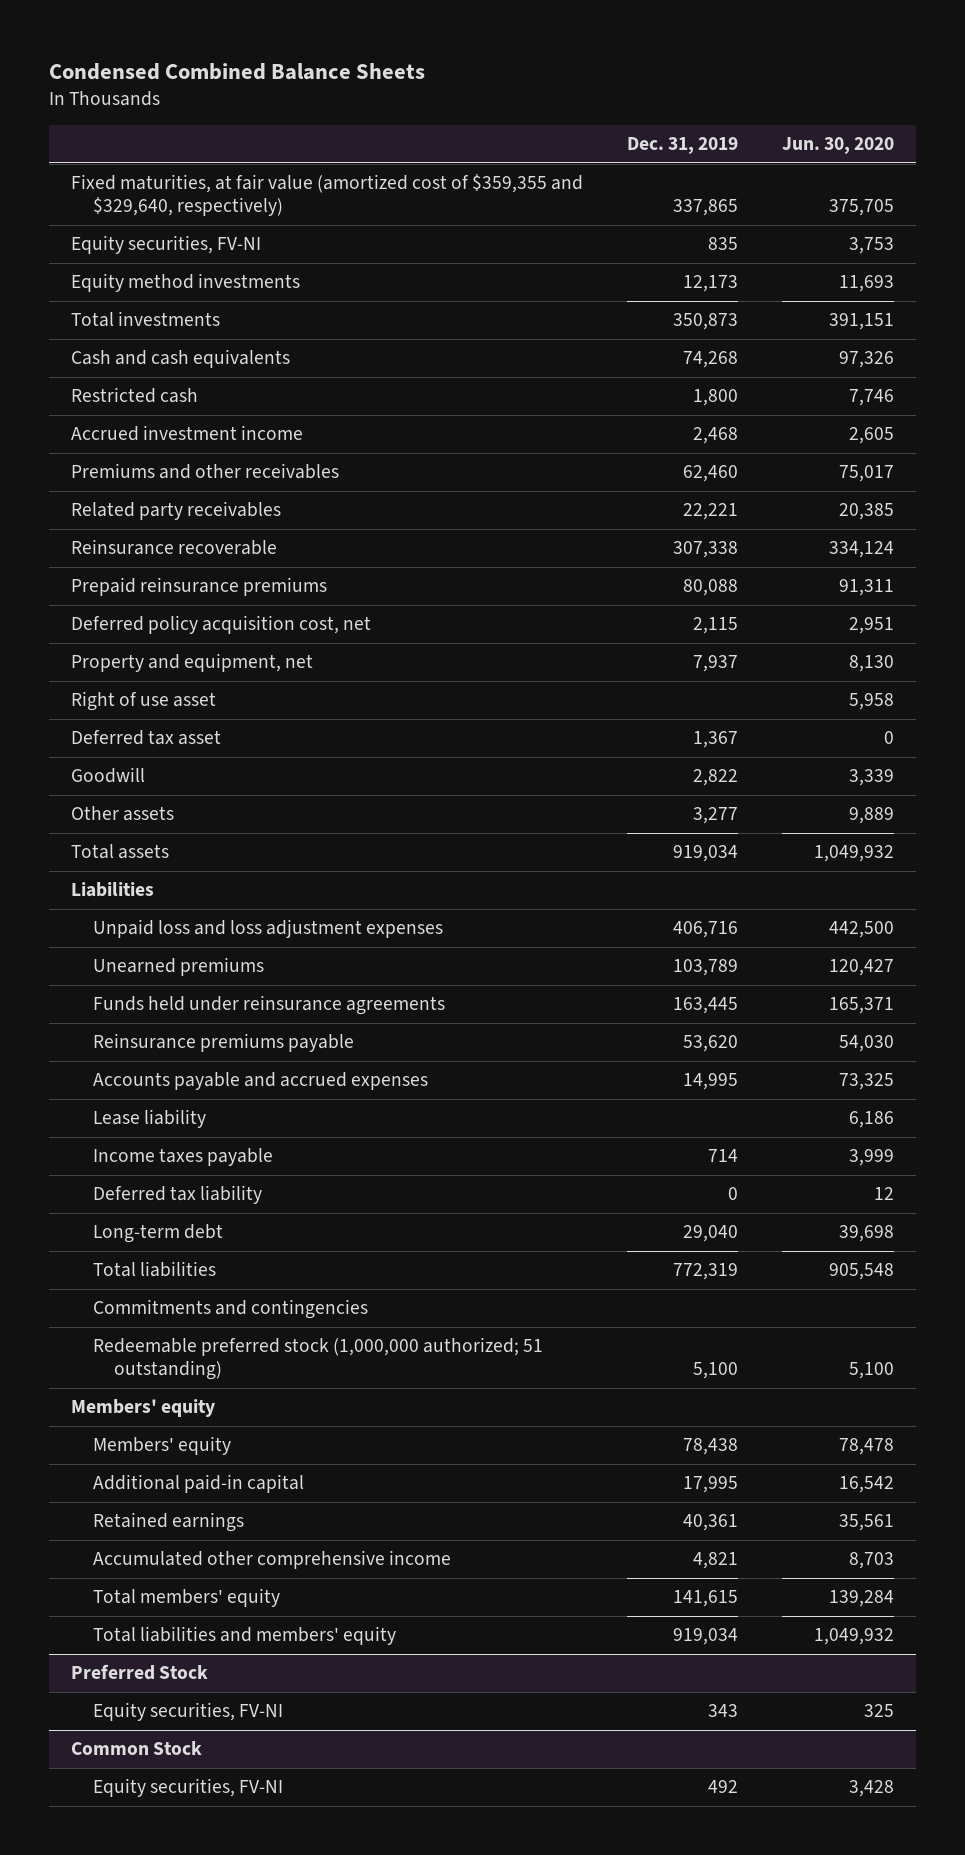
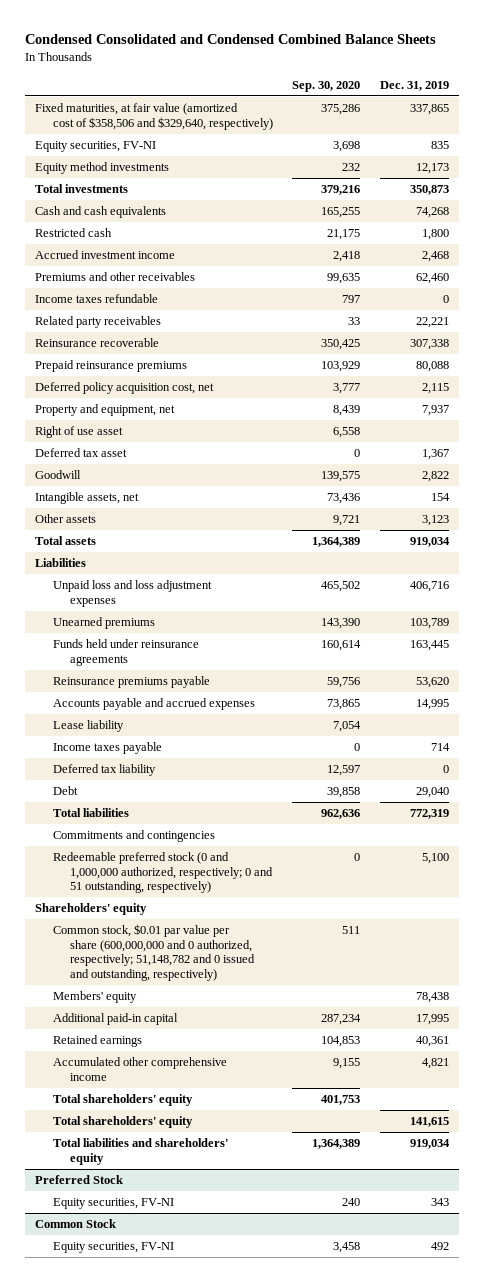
- Condensed Combined Balance Sheets
+ Condensed Consolidated and Condensed Combined Balance Sheets
- | Dec. 31, 2019 | Jun. 30, 2020
+ | Sep. 30, 2020 | Dec. 31, 2019
- Fixed maturities, at fair value (amortized cost of $359,355 and $329,640, respectively) | 337,865 | 375,705
+ Fixed maturities, at fair value (amortized cost of $358,506 and $329,640, respectively) | 375,286 | 337,865
+ Income taxes refundable | 797 | 0
- Other assets | 3,277 | 9,889
+ Intangible assets, net | 73,436 | 154
+ Other assets | 9,721 | 3,123
- Long-term debt | 29,040 | 39,698
+ Debt | 39,858 | 29,040
- Redeemable preferred stock (1,000,000 authorized; 51 outstanding) | 5,100 | 5,100
- Members' equity
+ Redeemable preferred stock (0 and 1,000,000 authorized, respectively; 0 and 51 outstanding, respectively) | 0 | 5,100
+ Shareholders' equity
+ Common stock, $0.01 par value per share (600,000,000 and 0 authorized, respectively; 51,148,782 and 0 issued and outstanding, respectively) | 511 |
- Total members' equity | 141,615 | 139,284
- Total liabilities and members' equity | 919,034 | 1,049,932
+ Total shareholders' equity | 401,753 |
+ Total shareholders' equity | | 141,615
+ Total liabilities and shareholders' equity | 1,364,389 | 919,034

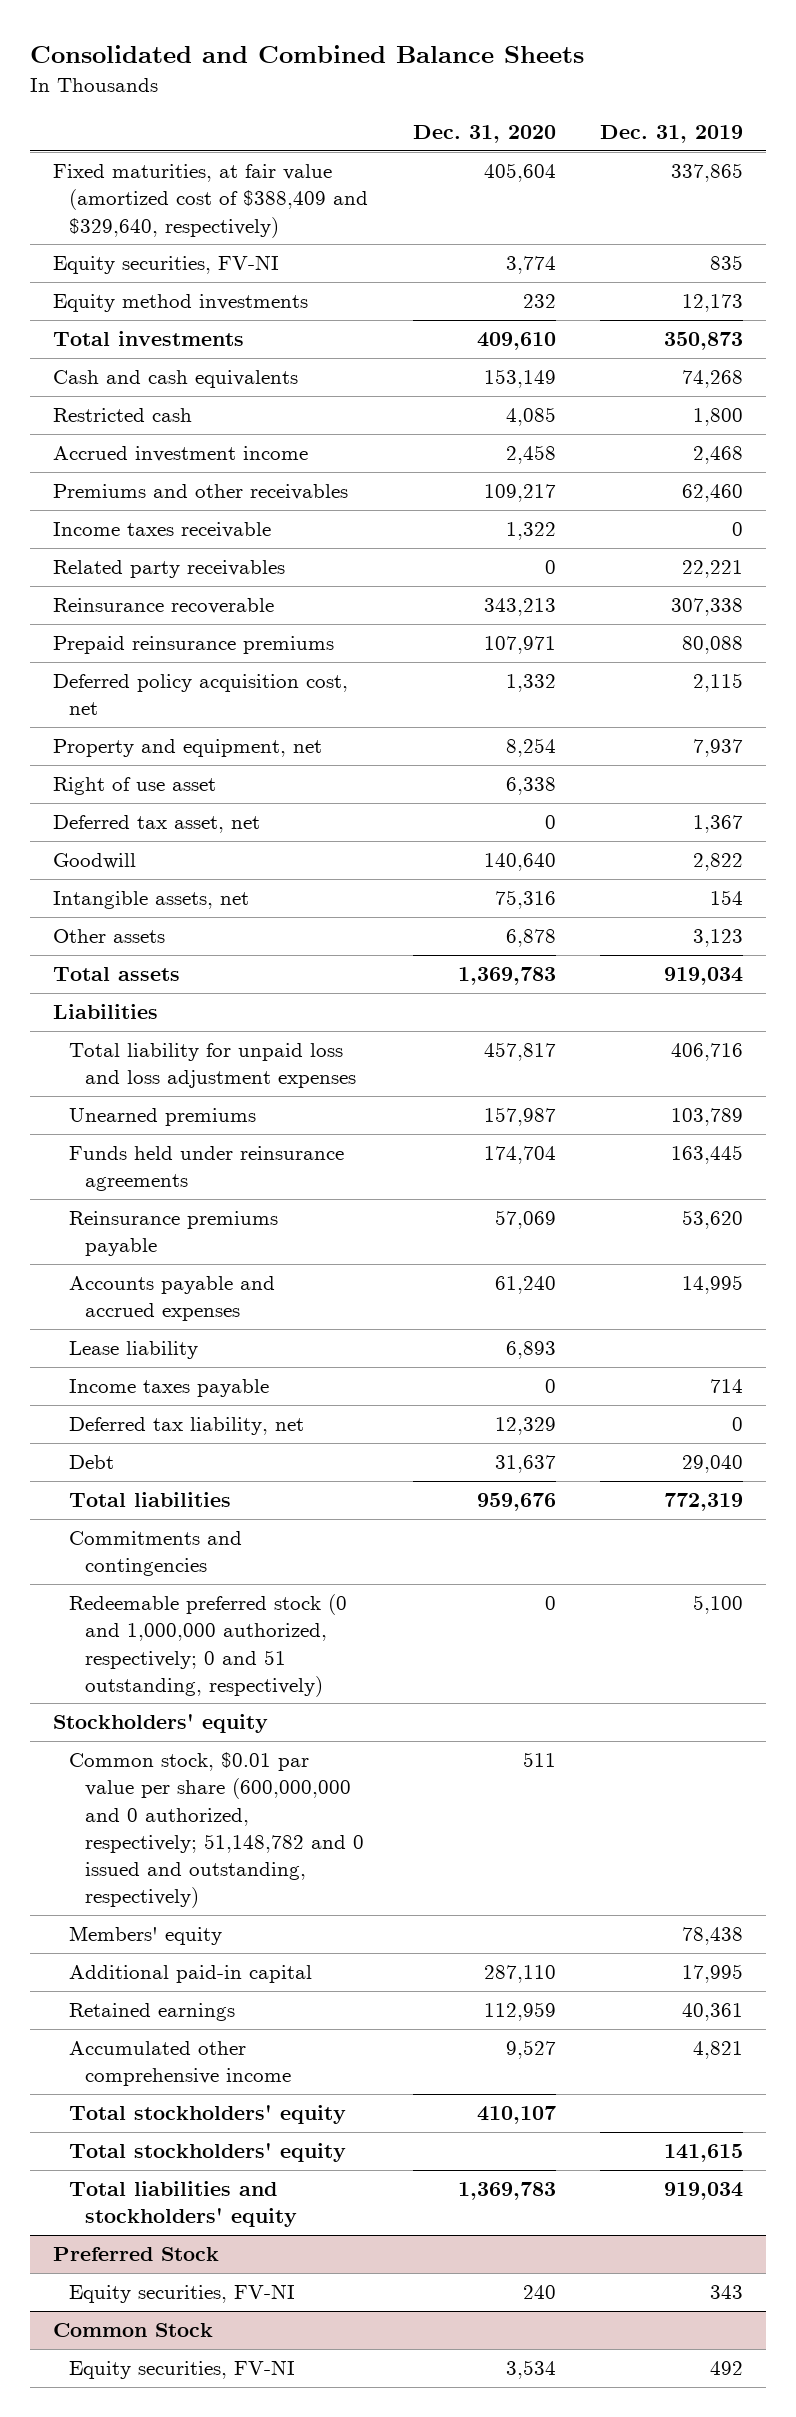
- Condensed Consolidated and Condensed Combined Balance Sheets
+ Consolidated and Combined Balance Sheets
- | Sep. 30, 2020 | Dec. 31, 2019
+ | Dec. 31, 2020 | Dec. 31, 2019
- Fixed maturities, at fair value (amortized cost of $358,506 and $329,640, respectively) | 375,286 | 337,865
+ Fixed maturities, at fair value (amortized cost of $388,409 and $329,640, respectively) | 405,604 | 337,865
- Income taxes refundable | 797 | 0
+ Income taxes receivable | 1,322 | 0
- Deferred tax asset | 0 | 1,367
+ Deferred tax asset, net | 0 | 1,367
- Unpaid loss and loss adjustment expenses | 465,502 | 406,716
+ Total liability for unpaid loss and loss adjustment expenses | 457,817 | 406,716
- Deferred tax liability | 12,597 | 0
+ Deferred tax liability, net | 12,329 | 0
- Shareholders' equity
+ Stockholders' equity
- Total shareholders' equity | 401,753 |
- Total shareholders' equity | | 141,615
- Total liabilities and shareholders' equity | 1,364,389 | 919,034
+ Total stockholders' equity | 410,107 |
+ Total stockholders' equity | | 141,615
+ Total liabilities and stockholders' equity | 1,369,783 | 919,034

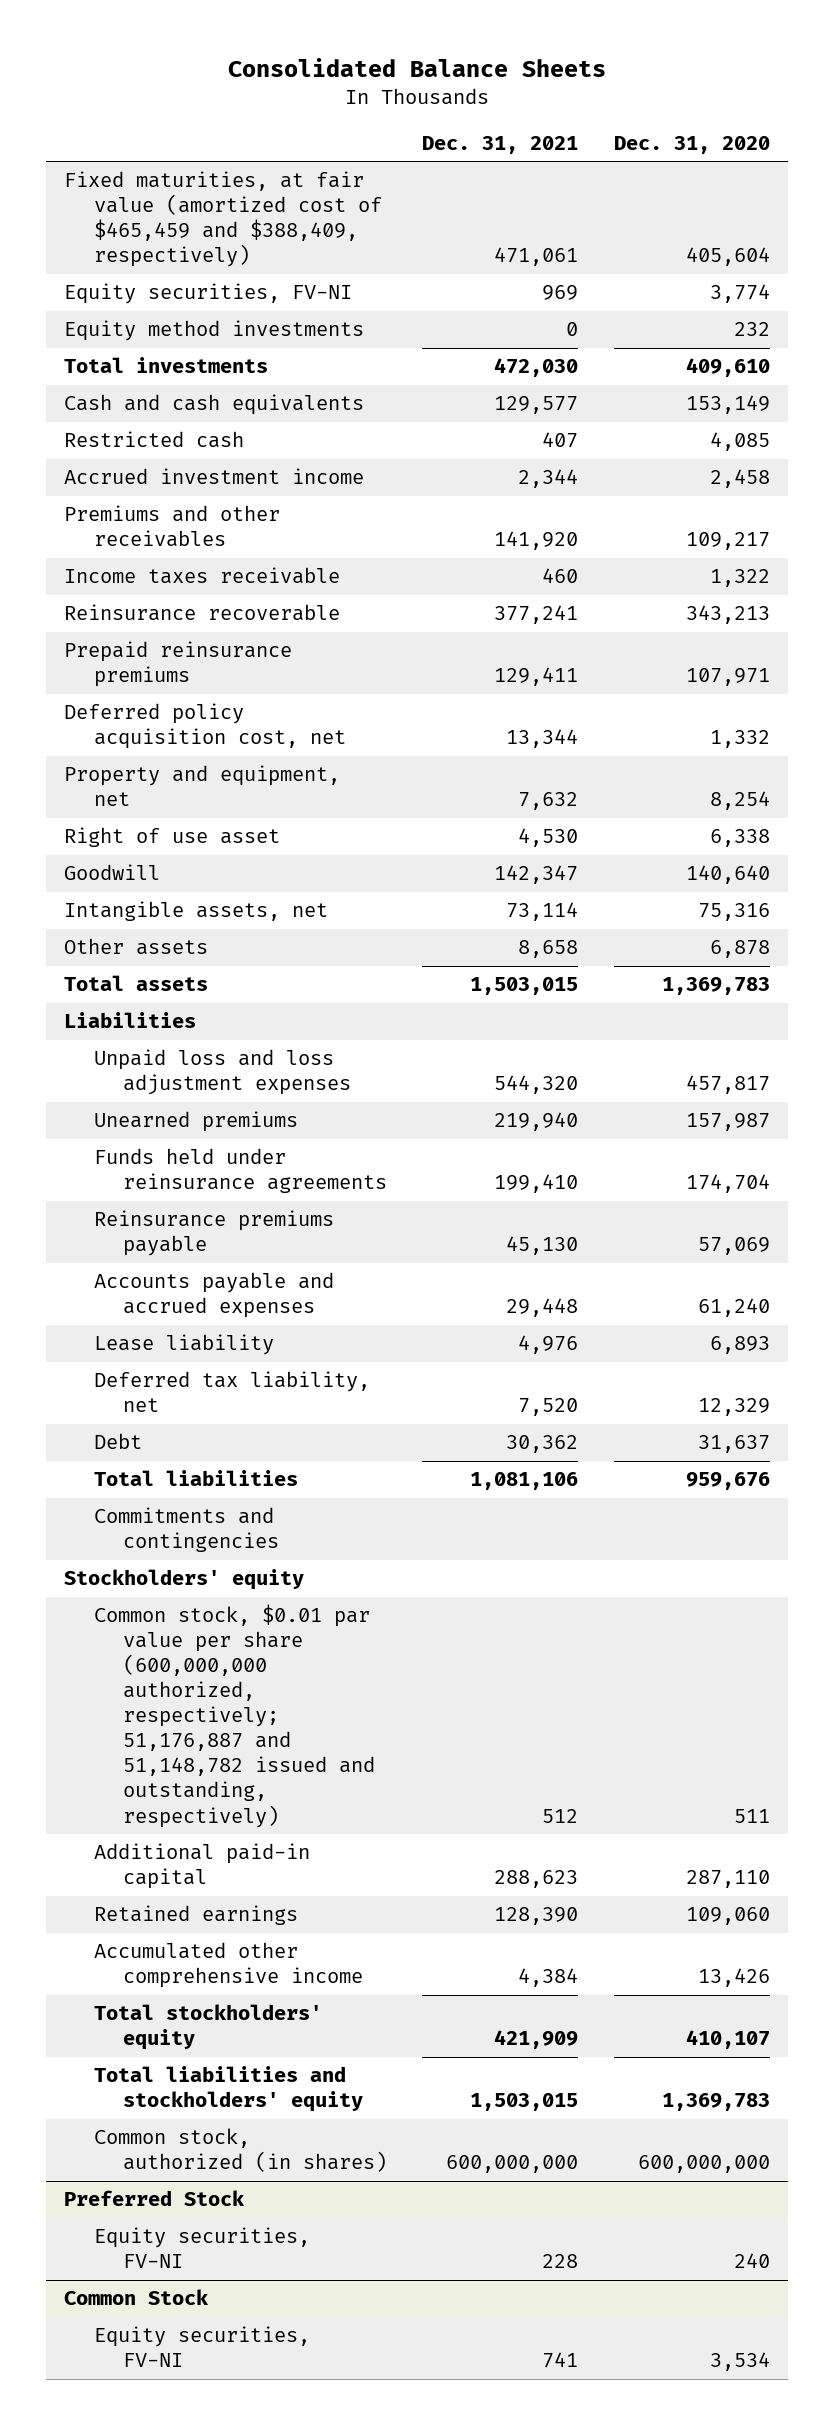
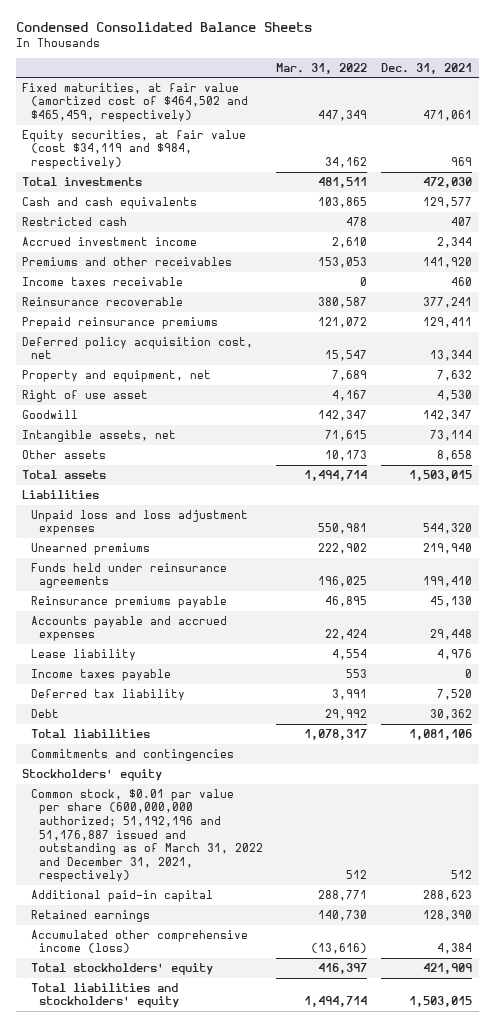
- Consolidated Balance Sheets
+ Condensed Consolidated Balance Sheets
- | Dec. 31, 2021 | Dec. 31, 2020
+ | Mar. 31, 2022 | Dec. 31, 2021
- Fixed maturities, at fair value (amortized cost of $465,459 and $388,409, respectively) | 471,061 | 405,604
- Equity securities, FV-NI | 969 | 3,774
- Equity method investments | 0 | 232
+ Fixed maturities, at fair value (amortized cost of $464,502 and $465,459, respectively) | 447,349 | 471,061
+ Equity securities, at fair value (cost $34,119 and $984, respectively) | 34,162 | 969
- Deferred tax liability, net | 7,520 | 12,329
+ Income taxes payable | 553 | 0
+ Deferred tax liability | 3,991 | 7,520
- Common stock, $0.01 par value per share (600,000,000 authorized, respectively; 51,176,887 and 51,148,782 issued and outstanding, respectively) | 512 | 511
+ Common stock, $0.01 par value per share (600,000,000 authorized; 51,192,196 and 51,176,887 issued and outstanding as of March 31, 2022 and December 31, 2021, respectively) | 512 | 512
- Accumulated other comprehensive income | 4,384 | 13,426
+ Accumulated other comprehensive income (loss) | (13,616) | 4,384
- Common stock, authorized (in shares) | 600,000,000 | 600,000,000
- Preferred Stock
- Equity securities, FV-NI | 228 | 240
- Common Stock
- Equity securities, FV-NI | 741 | 3,534

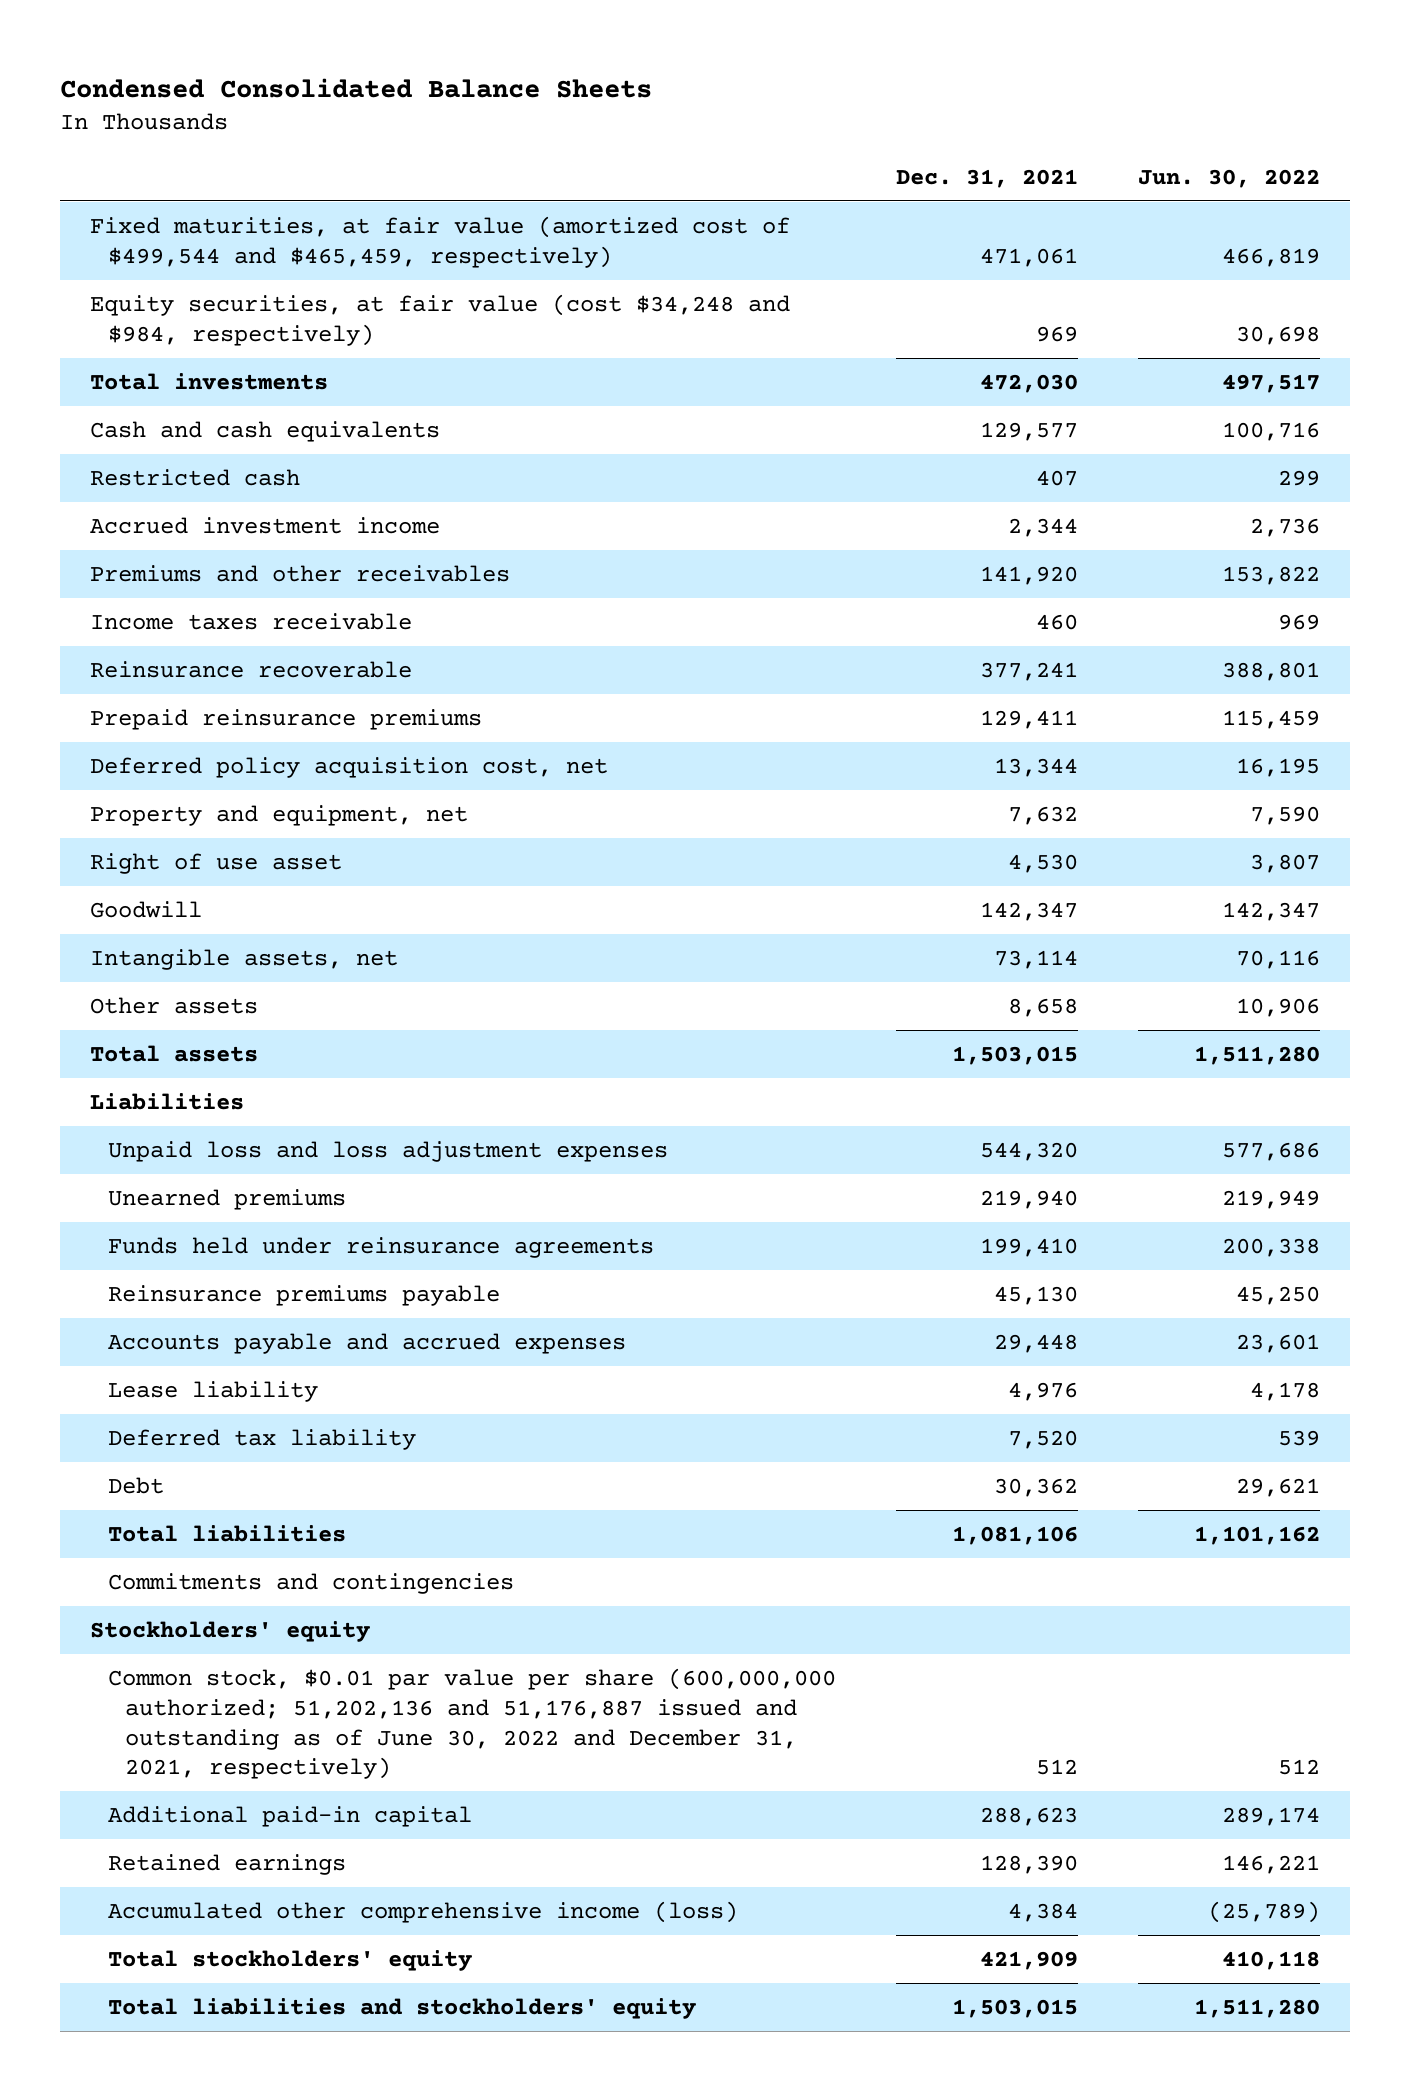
- | Mar. 31, 2022 | Dec. 31, 2021
+ | Dec. 31, 2021 | Jun. 30, 2022
- Fixed maturities, at fair value (amortized cost of $464,502 and $465,459, respectively) | 447,349 | 471,061
- Equity securities, at fair value (cost $34,119 and $984, respectively) | 34,162 | 969
+ Fixed maturities, at fair value (amortized cost of $499,544 and $465,459, respectively) | 471,061 | 466,819
+ Equity securities, at fair value (cost $34,248 and $984, respectively) | 969 | 30,698
- Income taxes payable | 553 | 0
- Common stock, $0.01 par value per share (600,000,000 authorized; 51,192,196 and 51,176,887 issued and outstanding as of March 31, 2022 and December 31, 2021, respectively) | 512 | 512
+ Common stock, $0.01 par value per share (600,000,000 authorized; 51,202,136 and 51,176,887 issued and outstanding as of June 30, 2022 and December 31, 2021, respectively) | 512 | 512

